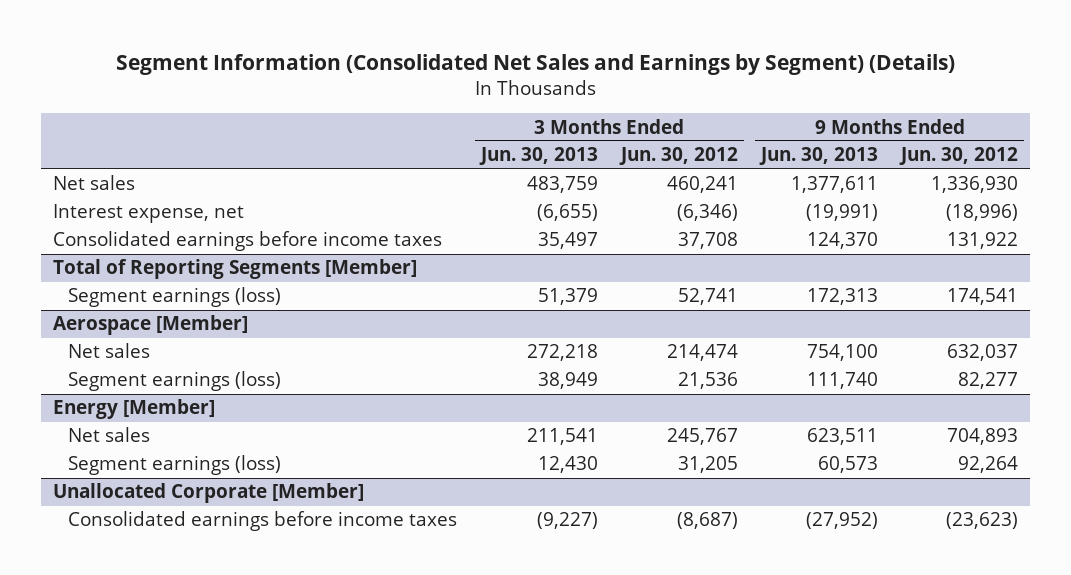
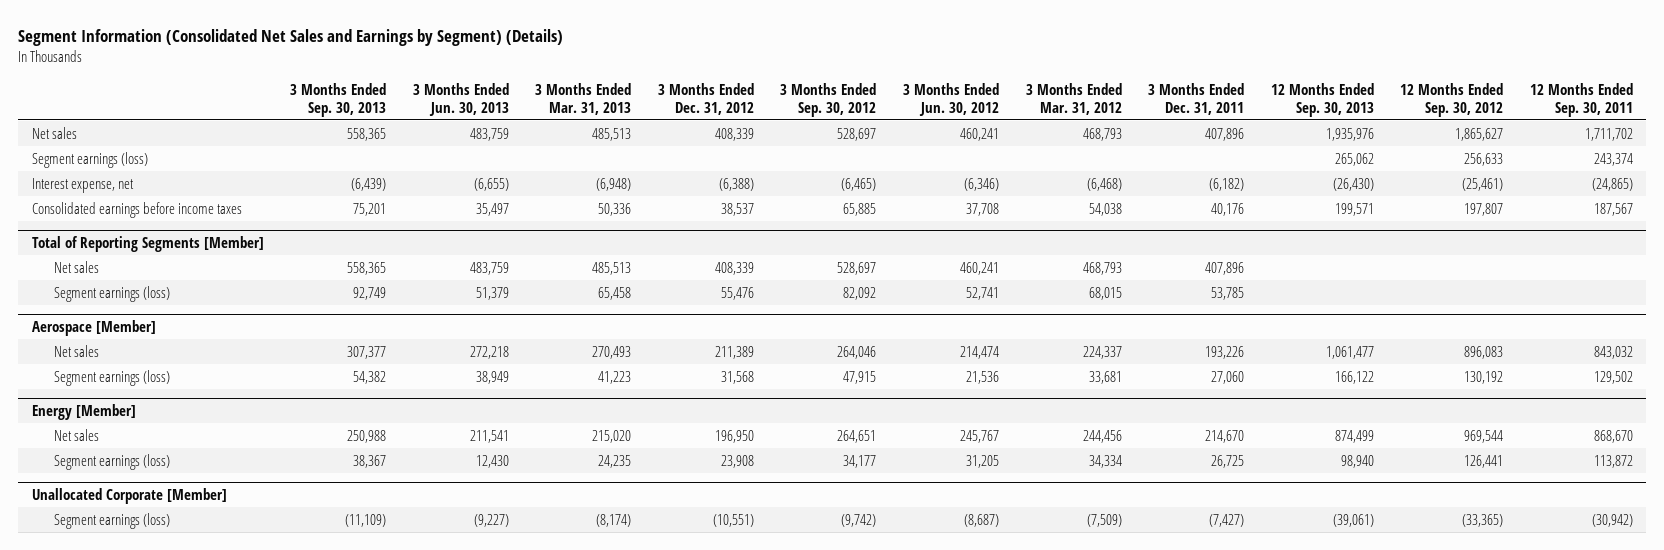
- | 3 Months Ended Jun. 30, 2013 | 3 Months Ended Jun. 30, 2012 | 9 Months Ended Jun. 30, 2013 | 9 Months Ended Jun. 30, 2012
+ | 3 Months Ended Sep. 30, 2013 | 3 Months Ended Jun. 30, 2013 | 3 Months Ended Mar. 31, 2013 | 3 Months Ended Dec. 31, 2012 | 3 Months Ended Sep. 30, 2012 | 3 Months Ended Jun. 30, 2012 | 3 Months Ended Mar. 31, 2012 | 3 Months Ended Dec. 31, 2011 | 12 Months Ended Sep. 30, 2013 | 12 Months Ended Sep. 30, 2012 | 12 Months Ended Sep. 30, 2011
+ Segment earnings (loss) | | | | | | | | | 265,062 | 256,633 | 243,374
@ Total of Reporting Segments [Member]
+ Net sales | 558,365 | 483,759 | 485,513 | 408,339 | 528,697 | 460,241 | 468,793 | 407,896 | | |
@ Unallocated Corporate [Member]
- Consolidated earnings before income taxes | (9,227) | (8,687) | (27,952) | (23,623)
+ Segment earnings (loss) | (11,109) | (9,227) | (8,174) | (10,551) | (9,742) | (8,687) | (7,509) | (7,427) | (39,061) | (33,365) | (30,942)

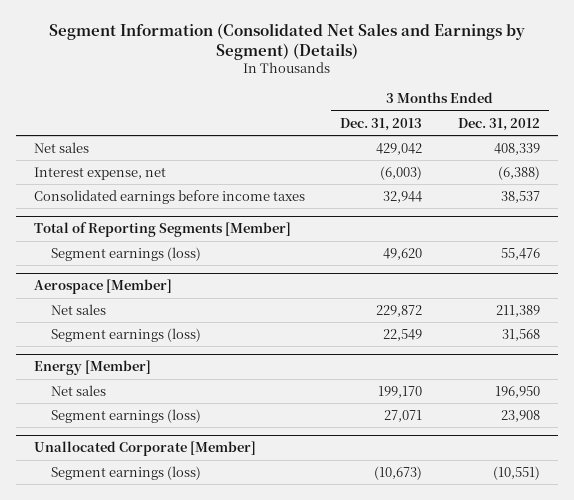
- | 3 Months Ended Sep. 30, 2013 | 3 Months Ended Jun. 30, 2013 | 3 Months Ended Mar. 31, 2013 | 3 Months Ended Dec. 31, 2012 | 3 Months Ended Sep. 30, 2012 | 3 Months Ended Jun. 30, 2012 | 3 Months Ended Mar. 31, 2012 | 3 Months Ended Dec. 31, 2011 | 12 Months Ended Sep. 30, 2013 | 12 Months Ended Sep. 30, 2012 | 12 Months Ended Sep. 30, 2011
+ | 3 Months Ended Dec. 31, 2013 | 3 Months Ended Dec. 31, 2012
- Segment earnings (loss) | | | | | | | | | 265,062 | 256,633 | 243,374
@ Total of Reporting Segments [Member]
- Net sales | 558,365 | 483,759 | 485,513 | 408,339 | 528,697 | 460,241 | 468,793 | 407,896 | | |

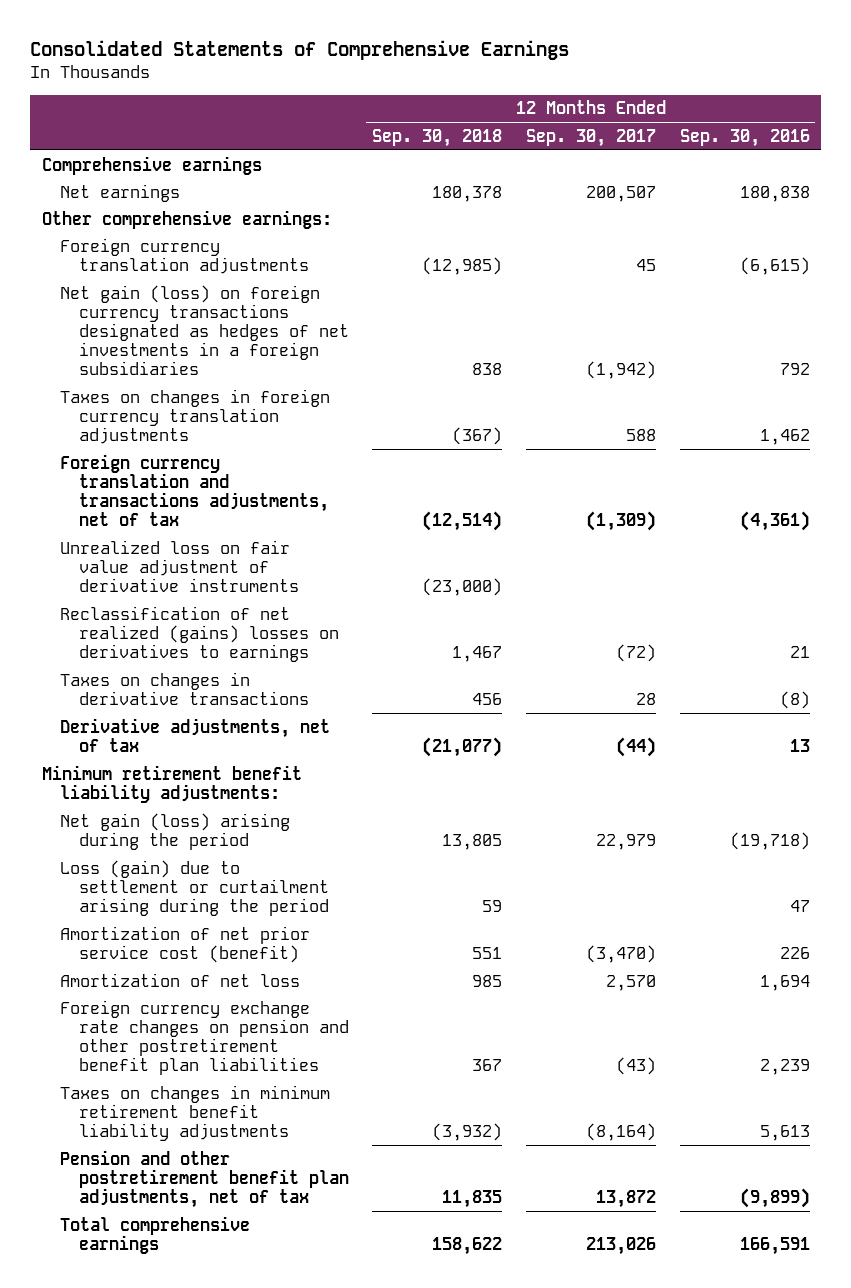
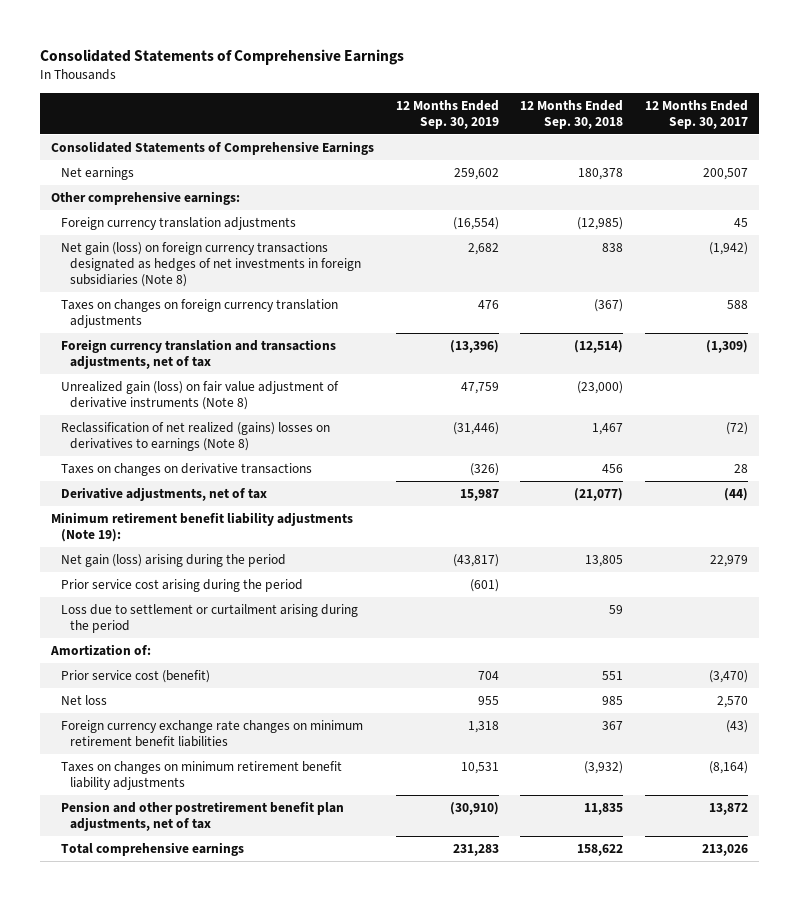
- | 12 Months Ended Sep. 30, 2018 | 12 Months Ended Sep. 30, 2017 | 12 Months Ended Sep. 30, 2016
+ | 12 Months Ended Sep. 30, 2019 | 12 Months Ended Sep. 30, 2018 | 12 Months Ended Sep. 30, 2017
- Comprehensive earnings
+ Consolidated Statements of Comprehensive Earnings
- Net gain (loss) on foreign currency transactions designated as hedges of net investments in a foreign subsidiaries | 838 | (1,942) | 792
- Taxes on changes in foreign currency translation adjustments | (367) | 588 | 1,462
+ Net gain (loss) on foreign currency transactions designated as hedges of net investments in foreign subsidiaries (Note 8) | 2,682 | 838 | (1,942)
+ Taxes on changes on foreign currency translation adjustments | 476 | (367) | 588
- Unrealized loss on fair value adjustment of derivative instruments | (23,000) | |
- Reclassification of net realized (gains) losses on derivatives to earnings | 1,467 | (72) | 21
- Taxes on changes in derivative transactions | 456 | 28 | (8)
+ Unrealized gain (loss) on fair value adjustment of derivative instruments (Note 8) | 47,759 | (23,000) |
+ Reclassification of net realized (gains) losses on derivatives to earnings (Note 8) | (31,446) | 1,467 | (72)
+ Taxes on changes on derivative transactions | (326) | 456 | 28
- Minimum retirement benefit liability adjustments:
+ Minimum retirement benefit liability adjustments (Note 19):
- Loss (gain) due to settlement or curtailment arising during the period | 59 | | 47
- Amortization of net prior service cost (benefit) | 551 | (3,470) | 226
- Amortization of net loss | 985 | 2,570 | 1,694
- Foreign currency exchange rate changes on pension and other postretirement benefit plan liabilities | 367 | (43) | 2,239
- Taxes on changes in minimum retirement benefit liability adjustments | (3,932) | (8,164) | 5,613
+ Prior service cost arising during the period | (601) | |
+ Loss due to settlement or curtailment arising during the period | | 59 |
+ Amortization of:
+ Prior service cost (benefit) | 704 | 551 | (3,470)
+ Net loss | 955 | 985 | 2,570
+ Foreign currency exchange rate changes on minimum retirement benefit liabilities | 1,318 | 367 | (43)
+ Taxes on changes on minimum retirement benefit liability adjustments | 10,531 | (3,932) | (8,164)

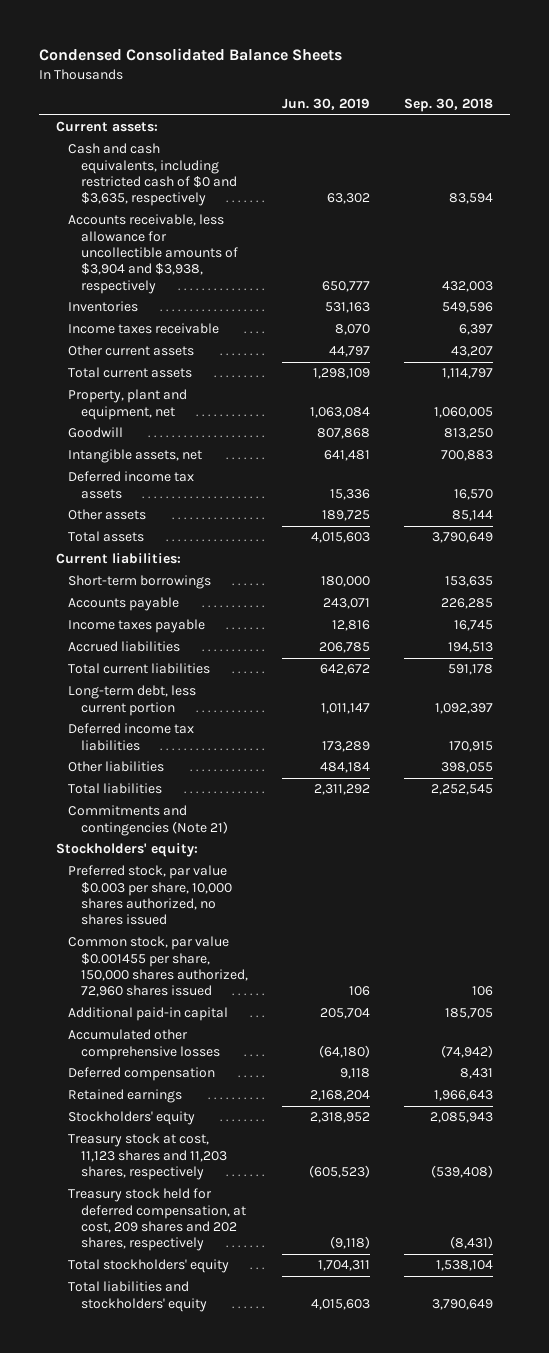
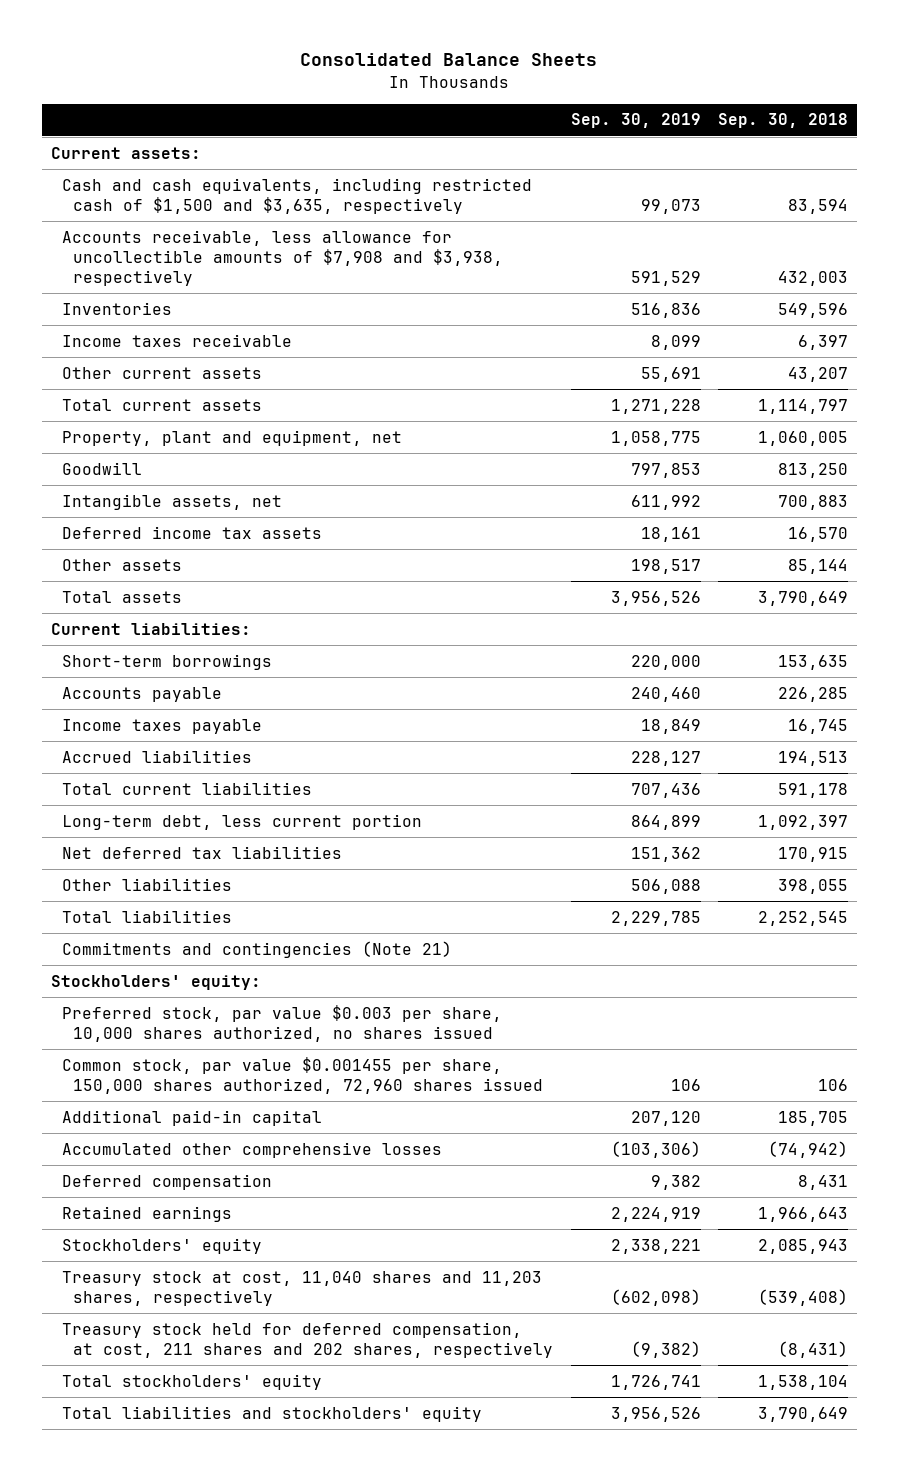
- Condensed Consolidated Balance Sheets
+ Consolidated Balance Sheets
- | Jun. 30, 2019 | Sep. 30, 2018
+ | Sep. 30, 2019 | Sep. 30, 2018
- Cash and cash equivalents, including restricted cash of $0 and $3,635, respectively | 63,302 | 83,594
- Accounts receivable, less allowance for uncollectible amounts of $3,904 and $3,938, respectively | 650,777 | 432,003
+ Cash and cash equivalents, including restricted cash of $1,500 and $3,635, respectively | 99,073 | 83,594
+ Accounts receivable, less allowance for uncollectible amounts of $7,908 and $3,938, respectively | 591,529 | 432,003
- Deferred income tax liabilities | 173,289 | 170,915
+ Net deferred tax liabilities | 151,362 | 170,915
- Treasury stock at cost, 11,123 shares and 11,203 shares, respectively | (605,523) | (539,408)
- Treasury stock held for deferred compensation, at cost, 209 shares and 202 shares, respectively | (9,118) | (8,431)
+ Treasury stock at cost, 11,040 shares and 11,203 shares, respectively | (602,098) | (539,408)
+ Treasury stock held for deferred compensation, at cost, 211 shares and 202 shares, respectively | (9,382) | (8,431)

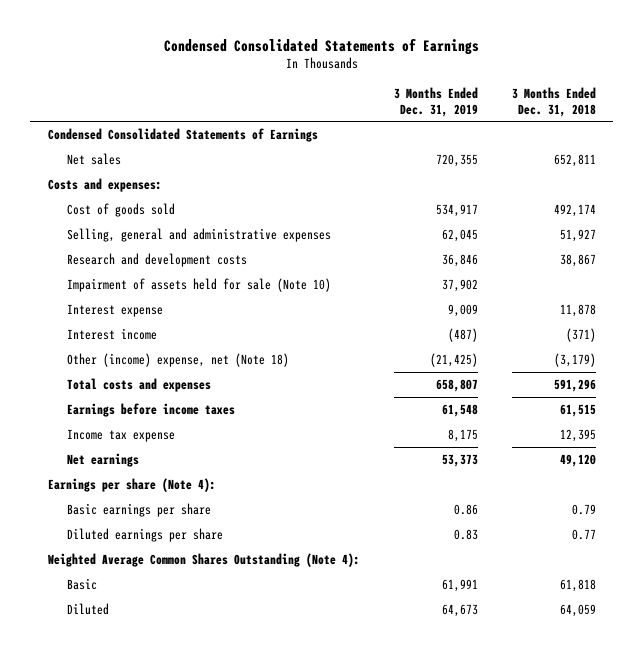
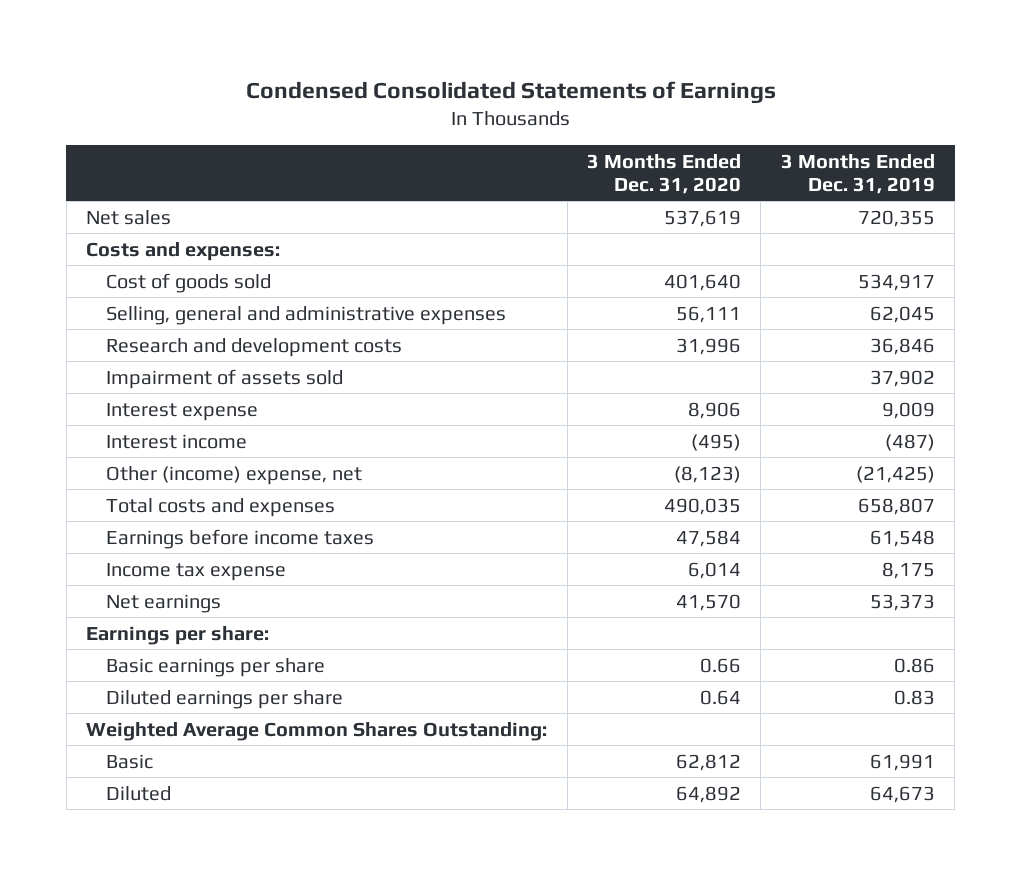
- | 3 Months Ended Dec. 31, 2019 | 3 Months Ended Dec. 31, 2018
+ | 3 Months Ended Dec. 31, 2020 | 3 Months Ended Dec. 31, 2019
- Condensed Consolidated Statements of Earnings
- Impairment of assets held for sale (Note 10) | 37,902 |
+ Impairment of assets sold | | 37,902
- Other (income) expense, net (Note 18) | (21,425) | (3,179)
+ Other (income) expense, net | (8,123) | (21,425)
- Earnings per share (Note 4):
+ Earnings per share:
- Weighted Average Common Shares Outstanding (Note 4):
+ Weighted Average Common Shares Outstanding:

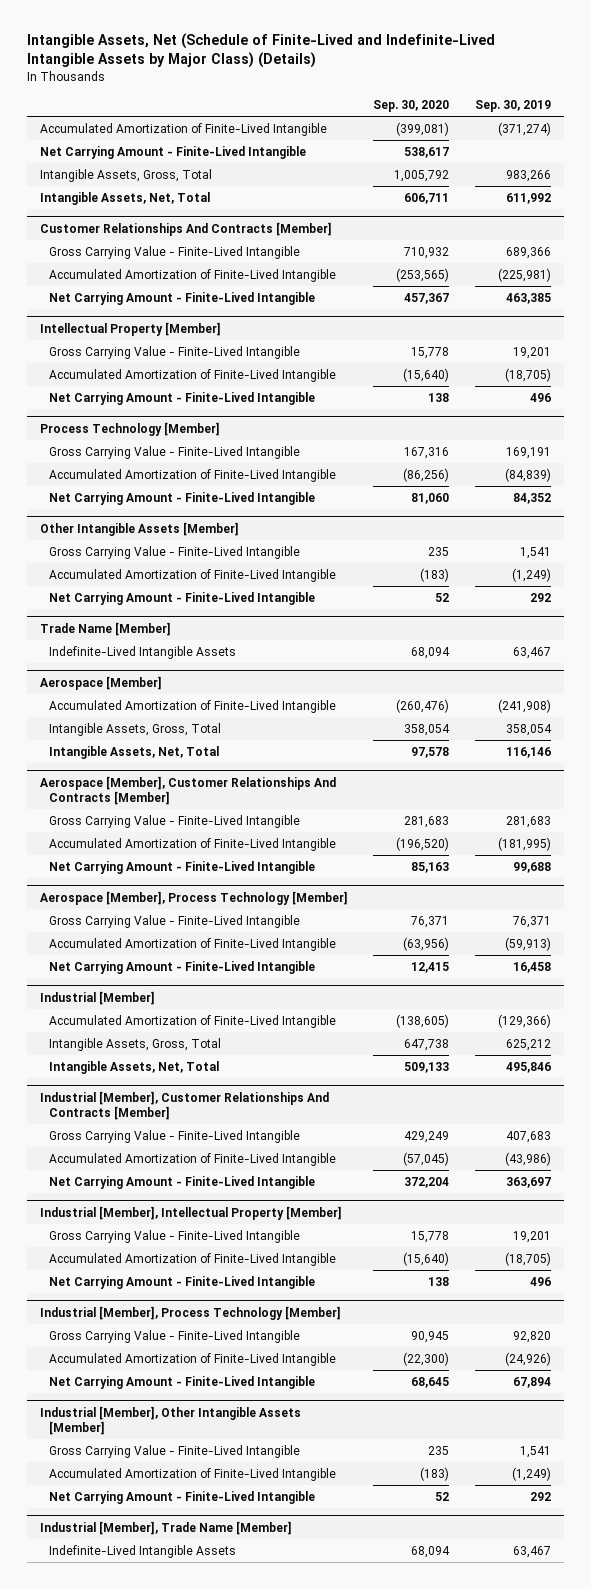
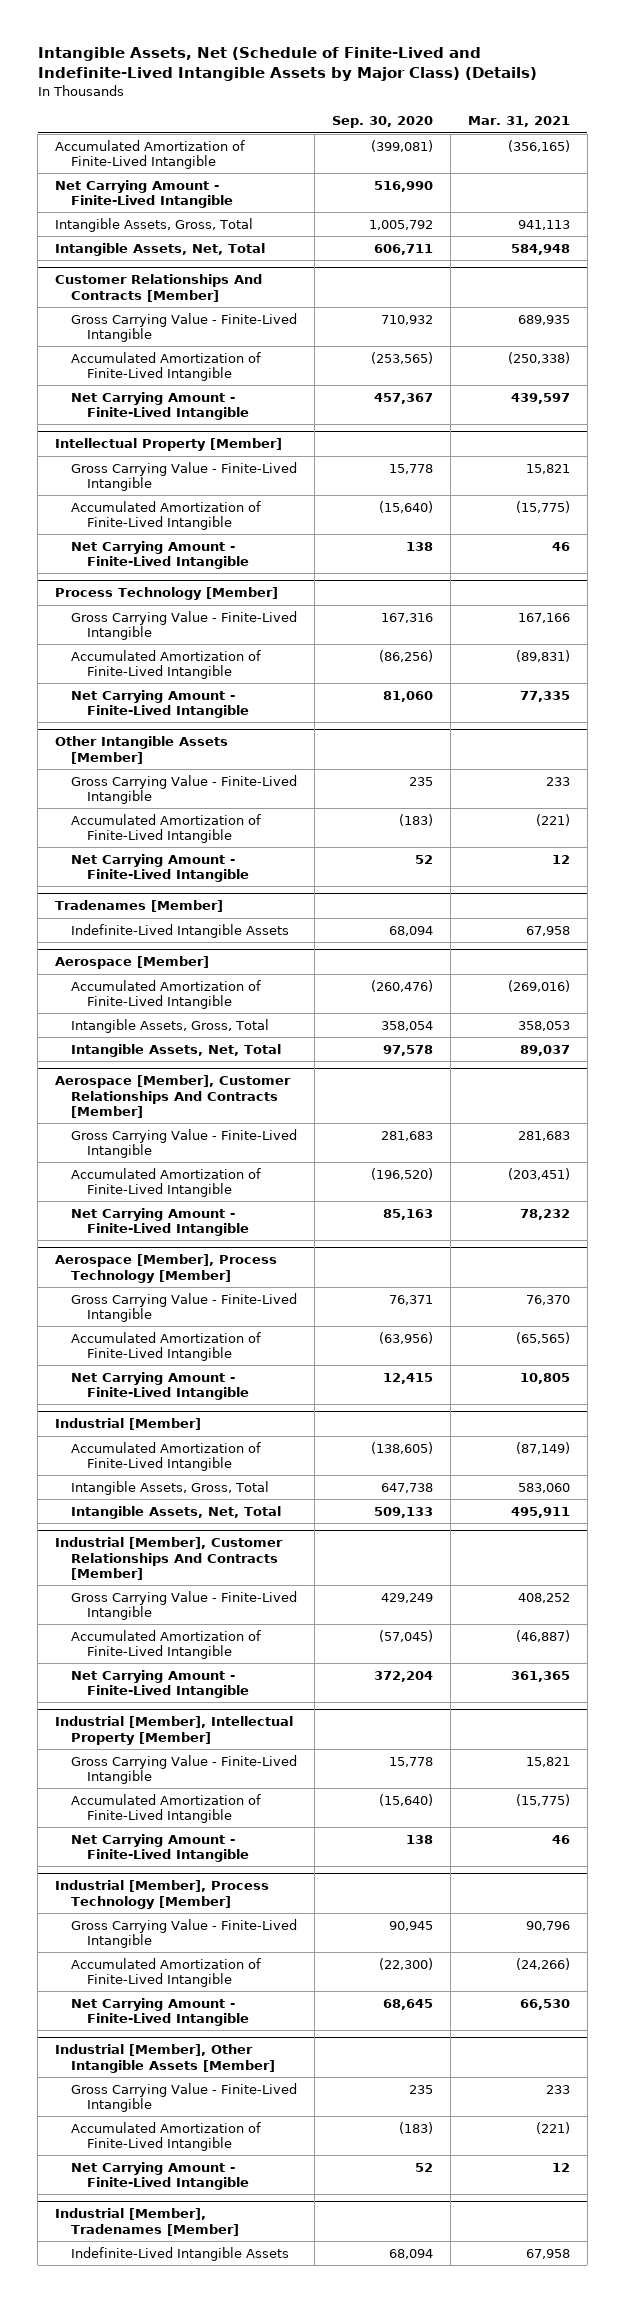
- | Sep. 30, 2020 | Sep. 30, 2019
+ | Sep. 30, 2020 | Mar. 31, 2021
- Net Carrying Amount - Finite-Lived Intangible | 538,617 |
+ Net Carrying Amount - Finite-Lived Intangible | 516,990 |
- Trade Name [Member]
+ Tradenames [Member]
- Industrial [Member], Trade Name [Member]
+ Industrial [Member], Tradenames [Member]

